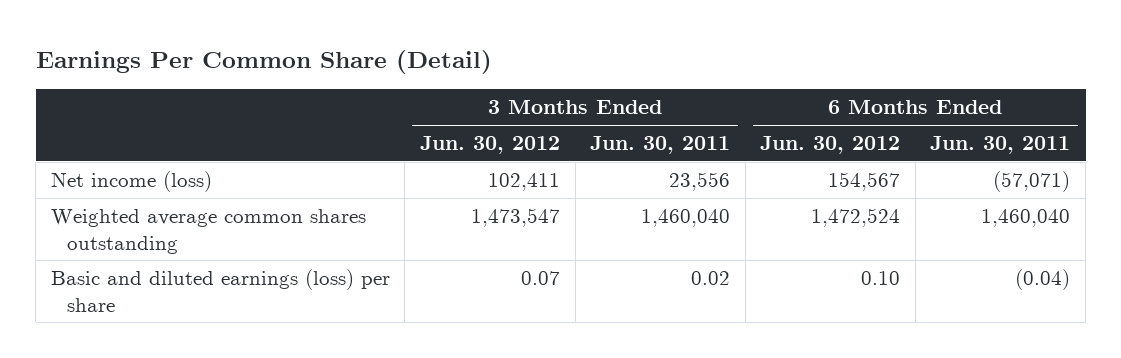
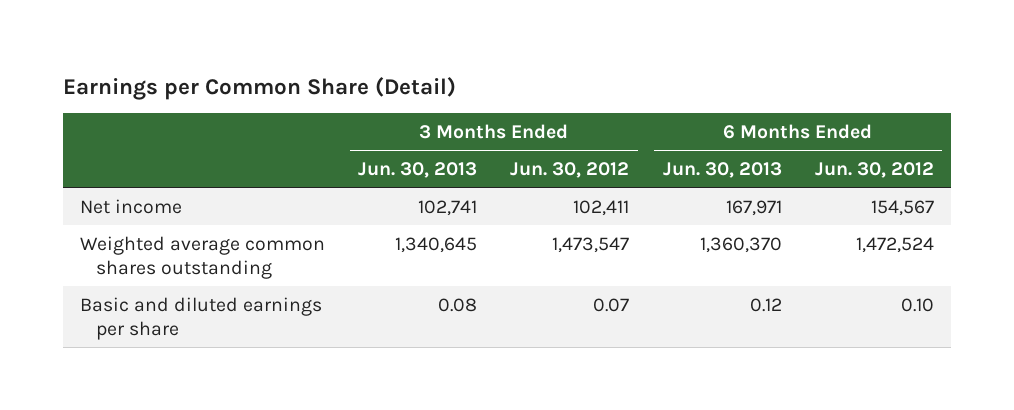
- Earnings Per Common Share (Detail)
+ Earnings per Common Share (Detail)
- | 3 Months Ended Jun. 30, 2012 | 3 Months Ended Jun. 30, 2011 | 6 Months Ended Jun. 30, 2012 | 6 Months Ended Jun. 30, 2011
+ | 3 Months Ended Jun. 30, 2013 | 3 Months Ended Jun. 30, 2012 | 6 Months Ended Jun. 30, 2013 | 6 Months Ended Jun. 30, 2012
- Net income (loss) | 102,411 | 23,556 | 154,567 | (57,071)
+ Net income | 102,741 | 102,411 | 167,971 | 154,567
- Basic and diluted earnings (loss) per share | 0.07 | 0.02 | 0.10 | (0.04)
+ Basic and diluted earnings per share | 0.08 | 0.07 | 0.12 | 0.10

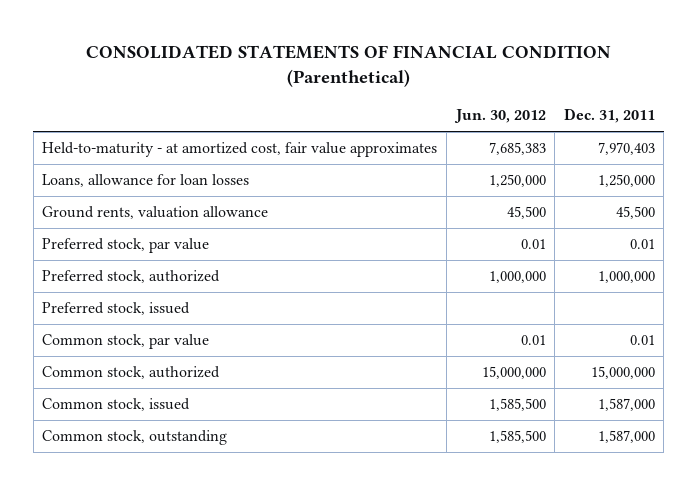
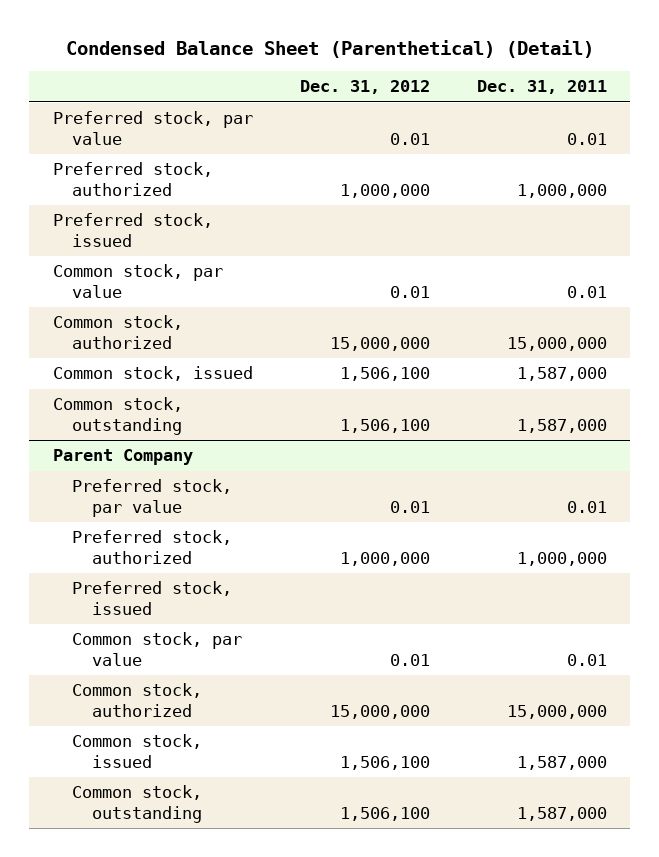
- CONSOLIDATED STATEMENTS OF FINANCIAL CONDITION (Parenthetical)
+ Condensed Balance Sheet (Parenthetical) (Detail)
- | Jun. 30, 2012 | Dec. 31, 2011
+ | Dec. 31, 2012 | Dec. 31, 2011
- Held-to-maturity - at amortized cost, fair value approximates | 7,685,383 | 7,970,403
- Loans, allowance for loan losses | 1,250,000 | 1,250,000
- Ground rents, valuation allowance | 45,500 | 45,500
+ Parent Company
+ Preferred stock, par value | 0.01 | 0.01
+ Preferred stock, authorized | 1,000,000 | 1,000,000
+ Preferred stock, issued
+ Common stock, par value | 0.01 | 0.01
+ Common stock, authorized | 15,000,000 | 15,000,000
+ Common stock, issued | 1,506,100 | 1,587,000
+ Common stock, outstanding | 1,506,100 | 1,587,000

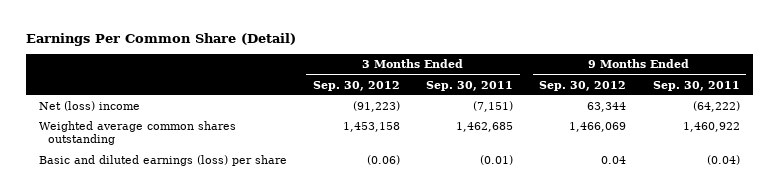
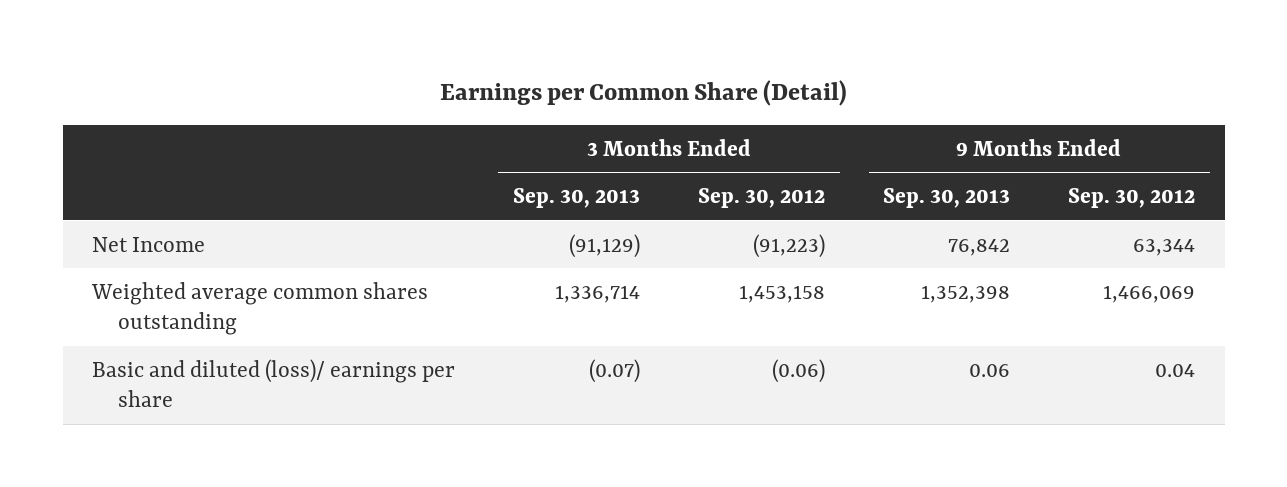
- Earnings Per Common Share (Detail)
+ Earnings per Common Share (Detail)
- | 3 Months Ended Sep. 30, 2012 | 3 Months Ended Sep. 30, 2011 | 9 Months Ended Sep. 30, 2012 | 9 Months Ended Sep. 30, 2011
+ | 3 Months Ended Sep. 30, 2013 | 3 Months Ended Sep. 30, 2012 | 9 Months Ended Sep. 30, 2013 | 9 Months Ended Sep. 30, 2012
- Net (loss) income | (91,223) | (7,151) | 63,344 | (64,222)
+ Net Income | (91,129) | (91,223) | 76,842 | 63,344
- Basic and diluted earnings (loss) per share | (0.06) | (0.01) | 0.04 | (0.04)
+ Basic and diluted (loss)/ earnings per share | (0.07) | (0.06) | 0.06 | 0.04

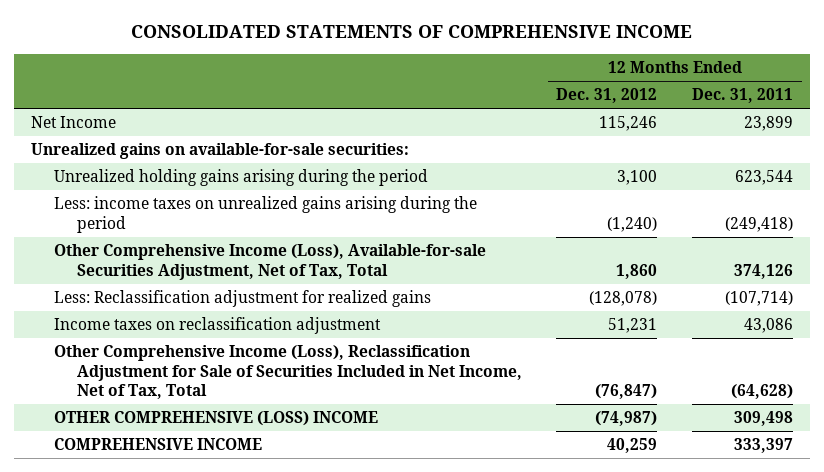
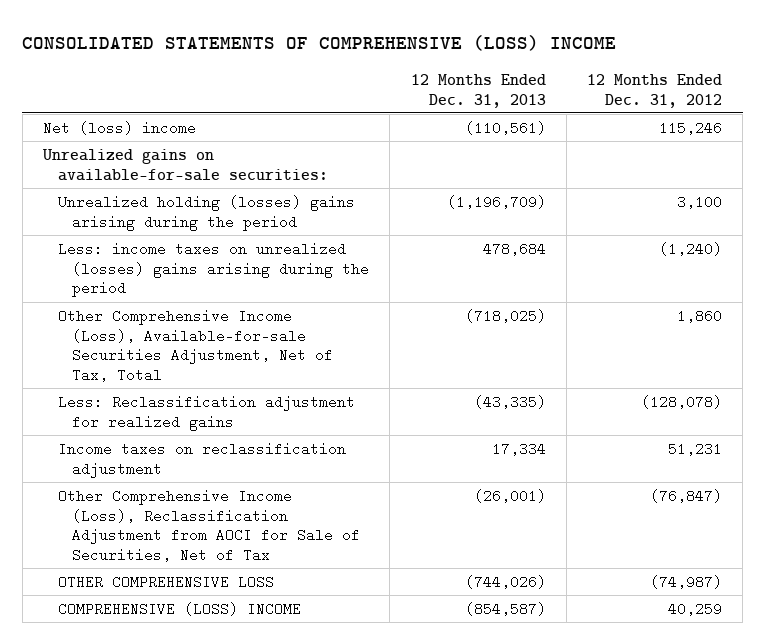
- CONSOLIDATED STATEMENTS OF COMPREHENSIVE INCOME
+ CONSOLIDATED STATEMENTS OF COMPREHENSIVE (LOSS) INCOME
- | 12 Months Ended Dec. 31, 2012 | 12 Months Ended Dec. 31, 2011
+ | 12 Months Ended Dec. 31, 2013 | 12 Months Ended Dec. 31, 2012
- Net Income | 115,246 | 23,899
+ Net (loss) income | (110,561) | 115,246
- Unrealized holding gains arising during the period | 3,100 | 623,544
- Less: income taxes on unrealized gains arising during the period | (1,240) | (249,418)
+ Unrealized holding (losses) gains arising during the period | (1,196,709) | 3,100
+ Less: income taxes on unrealized (losses) gains arising during the period | 478,684 | (1,240)
- Other Comprehensive Income (Loss), Reclassification Adjustment for Sale of Securities Included in Net Income, Net of Tax, Total | (76,847) | (64,628)
- OTHER COMPREHENSIVE (LOSS) INCOME | (74,987) | 309,498
- COMPREHENSIVE INCOME | 40,259 | 333,397
+ Other Comprehensive Income (Loss), Reclassification Adjustment from AOCI for Sale of Securities, Net of Tax | (26,001) | (76,847)
+ OTHER COMPREHENSIVE LOSS | (744,026) | (74,987)
+ COMPREHENSIVE (LOSS) INCOME | (854,587) | 40,259

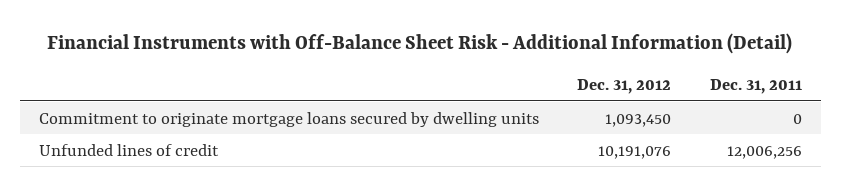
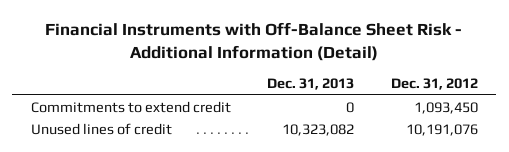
- | Dec. 31, 2012 | Dec. 31, 2011
+ | Dec. 31, 2013 | Dec. 31, 2012
- Commitment to originate mortgage loans secured by dwelling units | 1,093,450 | 0
- Unfunded lines of credit | 10,191,076 | 12,006,256
+ Commitments to extend credit | 0 | 1,093,450
+ Unused lines of credit | 10,323,082 | 10,191,076

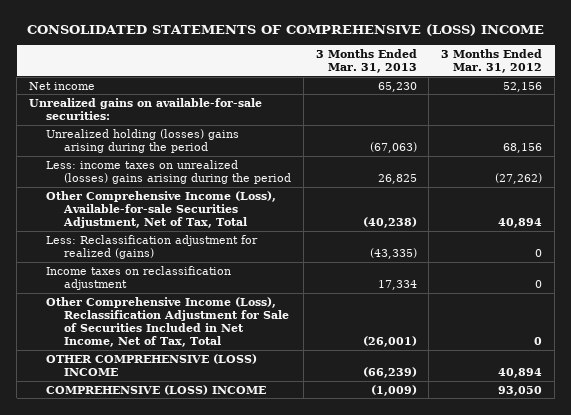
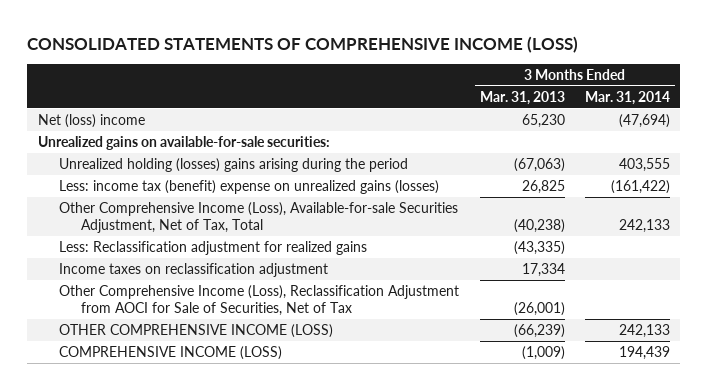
- CONSOLIDATED STATEMENTS OF COMPREHENSIVE (LOSS) INCOME
+ CONSOLIDATED STATEMENTS OF COMPREHENSIVE INCOME (LOSS)
- | 3 Months Ended Mar. 31, 2013 | 3 Months Ended Mar. 31, 2012
+ | 3 Months Ended Mar. 31, 2013 | 3 Months Ended Mar. 31, 2014
- Net income | 65,230 | 52,156
+ Net (loss) income | 65,230 | (47,694)
- Less: income taxes on unrealized (losses) gains arising during the period | 26,825 | (27,262)
+ Less: income tax (benefit) expense on unrealized gains (losses) | 26,825 | (161,422)
- Less: Reclassification adjustment for realized (gains) | (43,335) | 0
+ Less: Reclassification adjustment for realized gains | (43,335) |
- Other Comprehensive Income (Loss), Reclassification Adjustment for Sale of Securities Included in Net Income, Net of Tax, Total | (26,001) | 0
- OTHER COMPREHENSIVE (LOSS) INCOME | (66,239) | 40,894
- COMPREHENSIVE (LOSS) INCOME | (1,009) | 93,050
+ Other Comprehensive Income (Loss), Reclassification Adjustment from AOCI for Sale of Securities, Net of Tax | (26,001) |
+ OTHER COMPREHENSIVE INCOME (LOSS) | (66,239) | 242,133
+ COMPREHENSIVE INCOME (LOSS) | (1,009) | 194,439

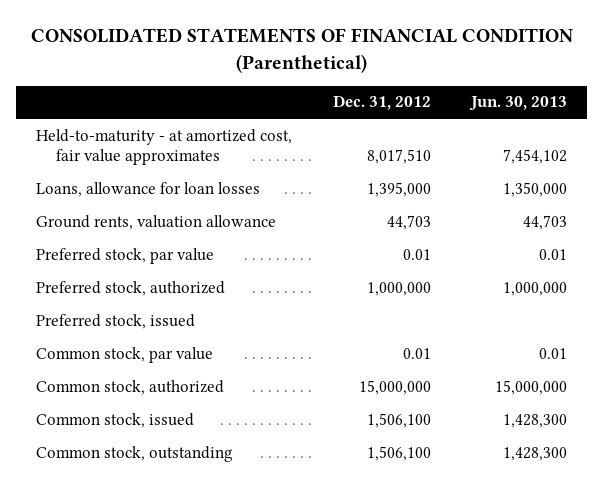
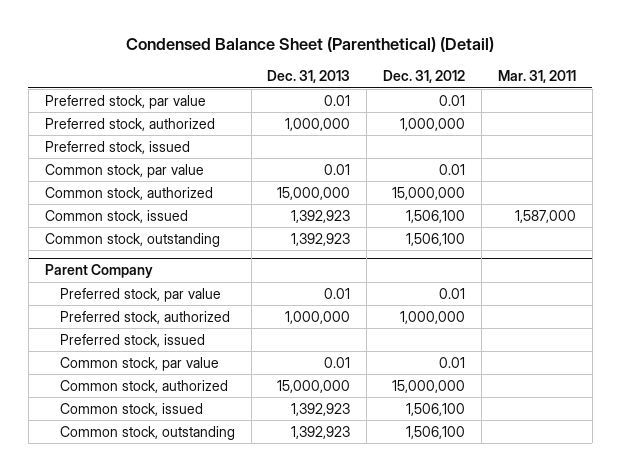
- CONSOLIDATED STATEMENTS OF FINANCIAL CONDITION (Parenthetical)
+ Condensed Balance Sheet (Parenthetical) (Detail)
- | Dec. 31, 2012 | Jun. 30, 2013
+ | Dec. 31, 2013 | Dec. 31, 2012 | Mar. 31, 2011
- Held-to-maturity - at amortized cost, fair value approximates | 8,017,510 | 7,454,102
- Loans, allowance for loan losses | 1,395,000 | 1,350,000
- Ground rents, valuation allowance | 44,703 | 44,703
+ Parent Company
+ Preferred stock, par value | 0.01 | 0.01 |
+ Preferred stock, authorized | 1,000,000 | 1,000,000 |
+ Preferred stock, issued
+ Common stock, par value | 0.01 | 0.01 |
+ Common stock, authorized | 15,000,000 | 15,000,000 |
+ Common stock, issued | 1,392,923 | 1,506,100 |
+ Common stock, outstanding | 1,392,923 | 1,506,100 |

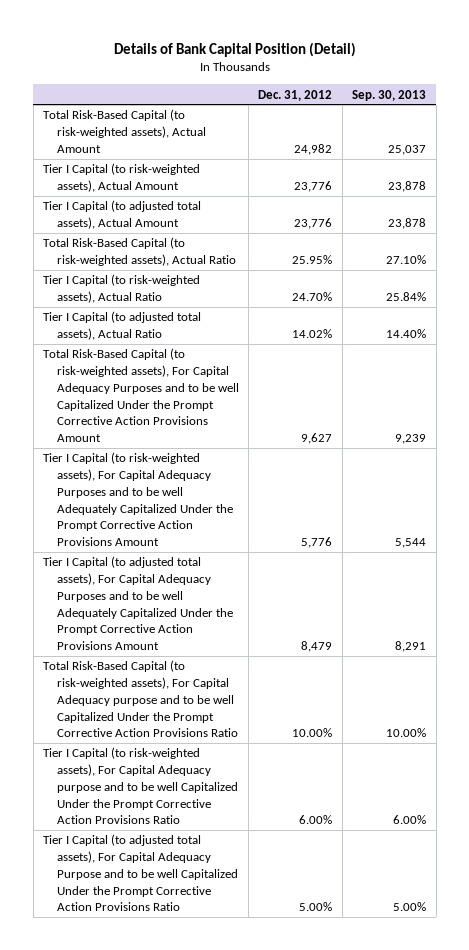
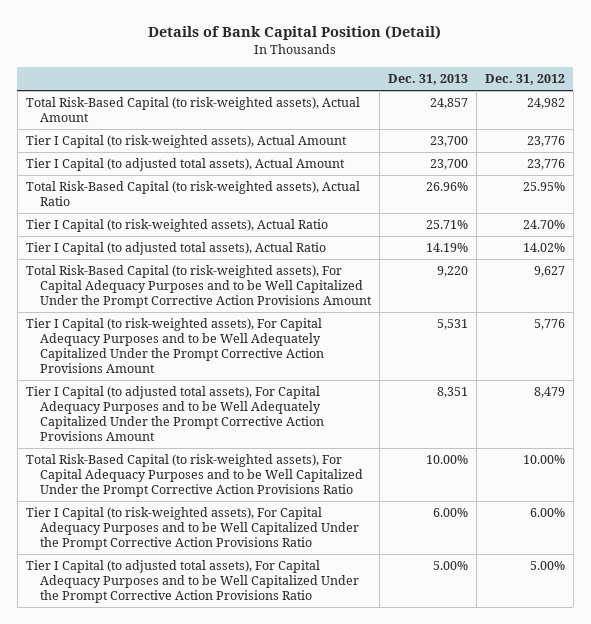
- | Dec. 31, 2012 | Sep. 30, 2013
+ | Dec. 31, 2013 | Dec. 31, 2012
- Total Risk-Based Capital (to risk-weighted assets), For Capital Adequacy Purposes and to be well Capitalized Under the Prompt Corrective Action Provisions Amount | 9,627 | 9,239
- Tier I Capital (to risk-weighted assets), For Capital Adequacy Purposes and to be well Adequately Capitalized Under the Prompt Corrective Action Provisions Amount | 5,776 | 5,544
- Tier I Capital (to adjusted total assets), For Capital Adequacy Purposes and to be well Adequately Capitalized Under the Prompt Corrective Action Provisions Amount | 8,479 | 8,291
- Total Risk-Based Capital (to risk-weighted assets), For Capital Adequacy purpose and to be well Capitalized Under the Prompt Corrective Action Provisions Ratio | 10.00% | 10.00%
- Tier I Capital (to risk-weighted assets), For Capital Adequacy purpose and to be well Capitalized Under the Prompt Corrective Action Provisions Ratio | 6.00% | 6.00%
- Tier I Capital (to adjusted total assets), For Capital Adequacy Purpose and to be well Capitalized Under the Prompt Corrective Action Provisions Ratio | 5.00% | 5.00%
+ Total Risk-Based Capital (to risk-weighted assets), For Capital Adequacy Purposes and to be Well Capitalized Under the Prompt Corrective Action Provisions Amount | 9,220 | 9,627
+ Tier I Capital (to risk-weighted assets), For Capital Adequacy Purposes and to be Well Adequately Capitalized Under the Prompt Corrective Action Provisions Amount | 5,531 | 5,776
+ Tier I Capital (to adjusted total assets), For Capital Adequacy Purposes and to be Well Adequately Capitalized Under the Prompt Corrective Action Provisions Amount | 8,351 | 8,479
+ Total Risk-Based Capital (to risk-weighted assets), For Capital Adequacy Purposes and to be Well Capitalized Under the Prompt Corrective Action Provisions Ratio | 10.00% | 10.00%
+ Tier I Capital (to risk-weighted assets), For Capital Adequacy Purposes and to be Well Capitalized Under the Prompt Corrective Action Provisions Ratio | 6.00% | 6.00%
+ Tier I Capital (to adjusted total assets), For Capital Adequacy Purposes and to be Well Capitalized Under the Prompt Corrective Action Provisions Ratio | 5.00% | 5.00%

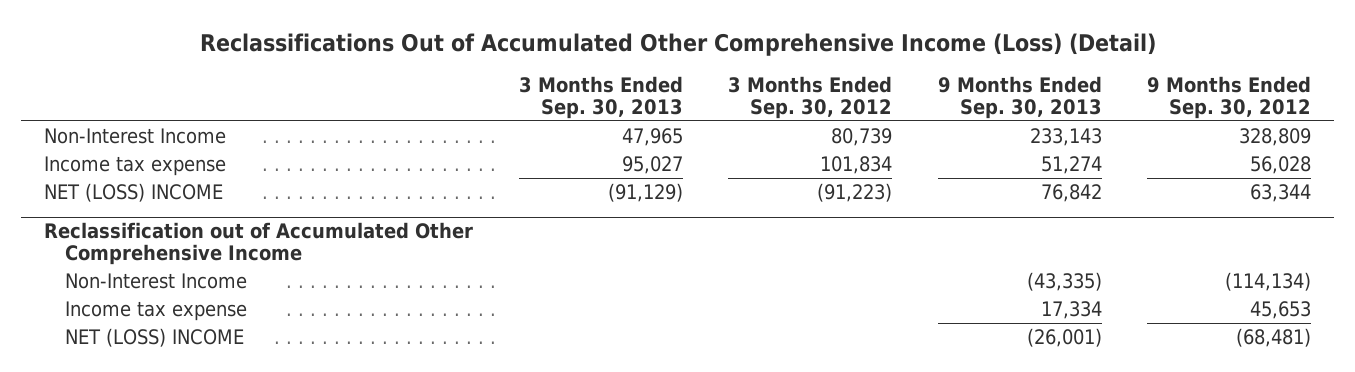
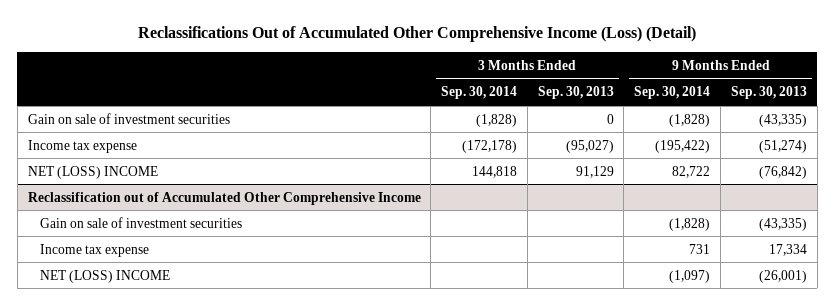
- | 3 Months Ended Sep. 30, 2013 | 3 Months Ended Sep. 30, 2012 | 9 Months Ended Sep. 30, 2013 | 9 Months Ended Sep. 30, 2012
+ | 3 Months Ended Sep. 30, 2014 | 3 Months Ended Sep. 30, 2013 | 9 Months Ended Sep. 30, 2014 | 9 Months Ended Sep. 30, 2013
- Non-Interest Income | 47,965 | 80,739 | 233,143 | 328,809
- Income tax expense | 95,027 | 101,834 | 51,274 | 56,028
- NET (LOSS) INCOME | (91,129) | (91,223) | 76,842 | 63,344
+ Gain on sale of investment securities | (1,828) | 0 | (1,828) | (43,335)
+ Income tax expense | (172,178) | (95,027) | (195,422) | (51,274)
+ NET (LOSS) INCOME | 144,818 | 91,129 | 82,722 | (76,842)
@ Reclassification out of Accumulated Other Comprehensive Income
- Non-Interest Income | | | (43,335) | (114,134)
+ Gain on sale of investment securities | | | (1,828) | (43,335)

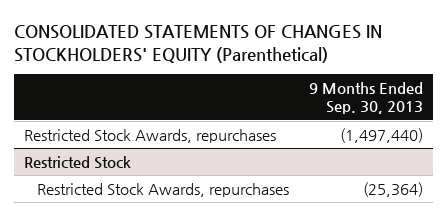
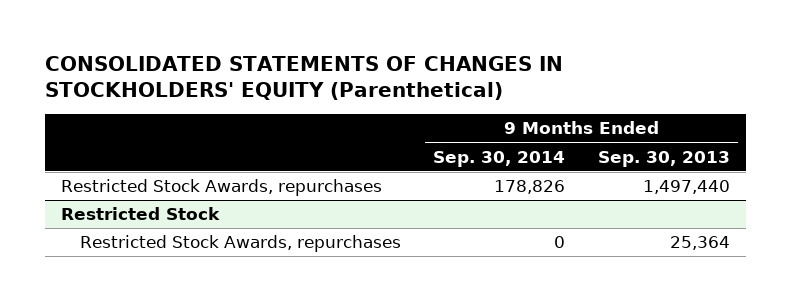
- | 9 Months Ended Sep. 30, 2013
+ | 9 Months Ended Sep. 30, 2014 | 9 Months Ended Sep. 30, 2013
- Restricted Stock Awards, repurchases | (1,497,440)
+ Restricted Stock Awards, repurchases | 178,826 | 1,497,440
@ Restricted Stock
- Restricted Stock Awards, repurchases | (25,364)
+ Restricted Stock Awards, repurchases | 0 | 25,364

